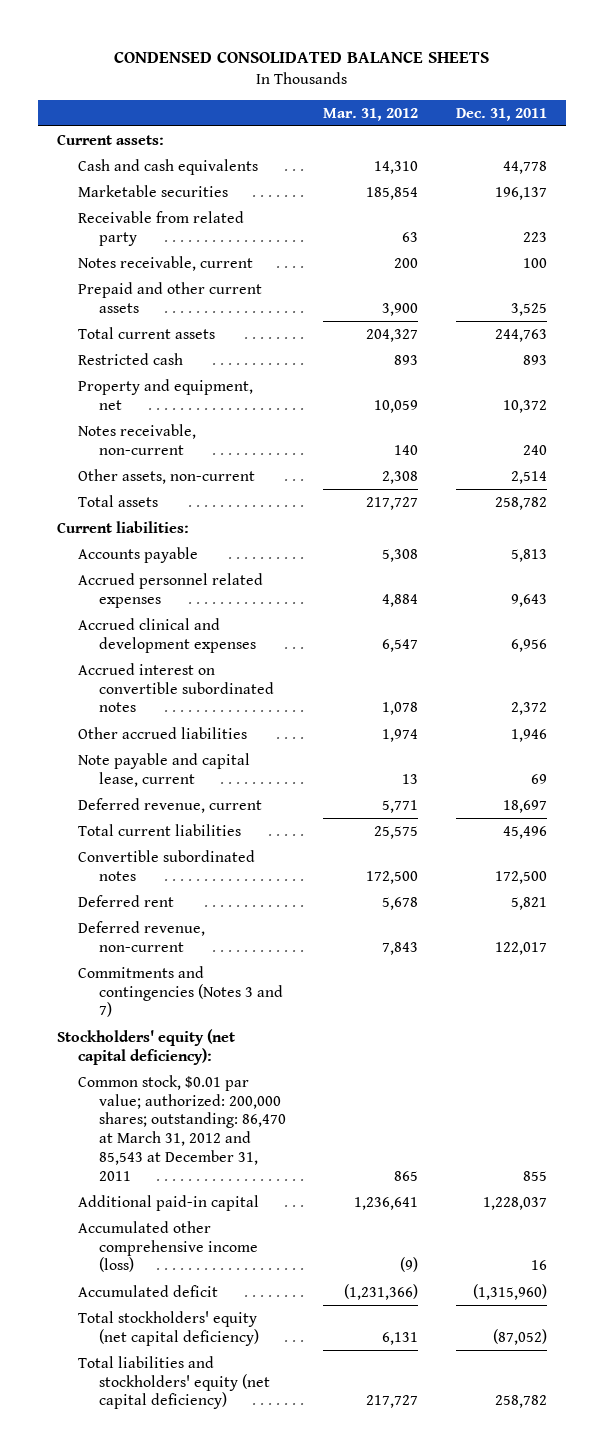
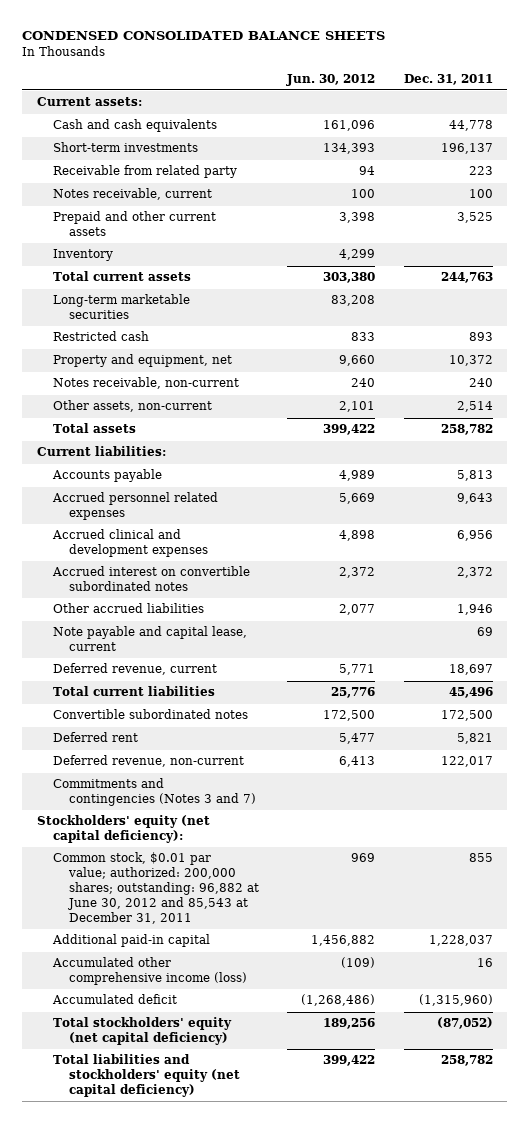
- | Mar. 31, 2012 | Dec. 31, 2011
+ | Jun. 30, 2012 | Dec. 31, 2011
- Marketable securities | 185,854 | 196,137
+ Short-term investments | 134,393 | 196,137
+ Inventory | 4,299 |
+ Long-term marketable securities | 83,208 |
- Common stock, $0.01 par value; authorized: 200,000 shares; outstanding: 86,470 at March 31, 2012 and 85,543 at December 31, 2011 | 865 | 855
+ Common stock, $0.01 par value; authorized: 200,000 shares; outstanding: 96,882 at June 30, 2012 and 85,543 at December 31, 2011 | 969 | 855

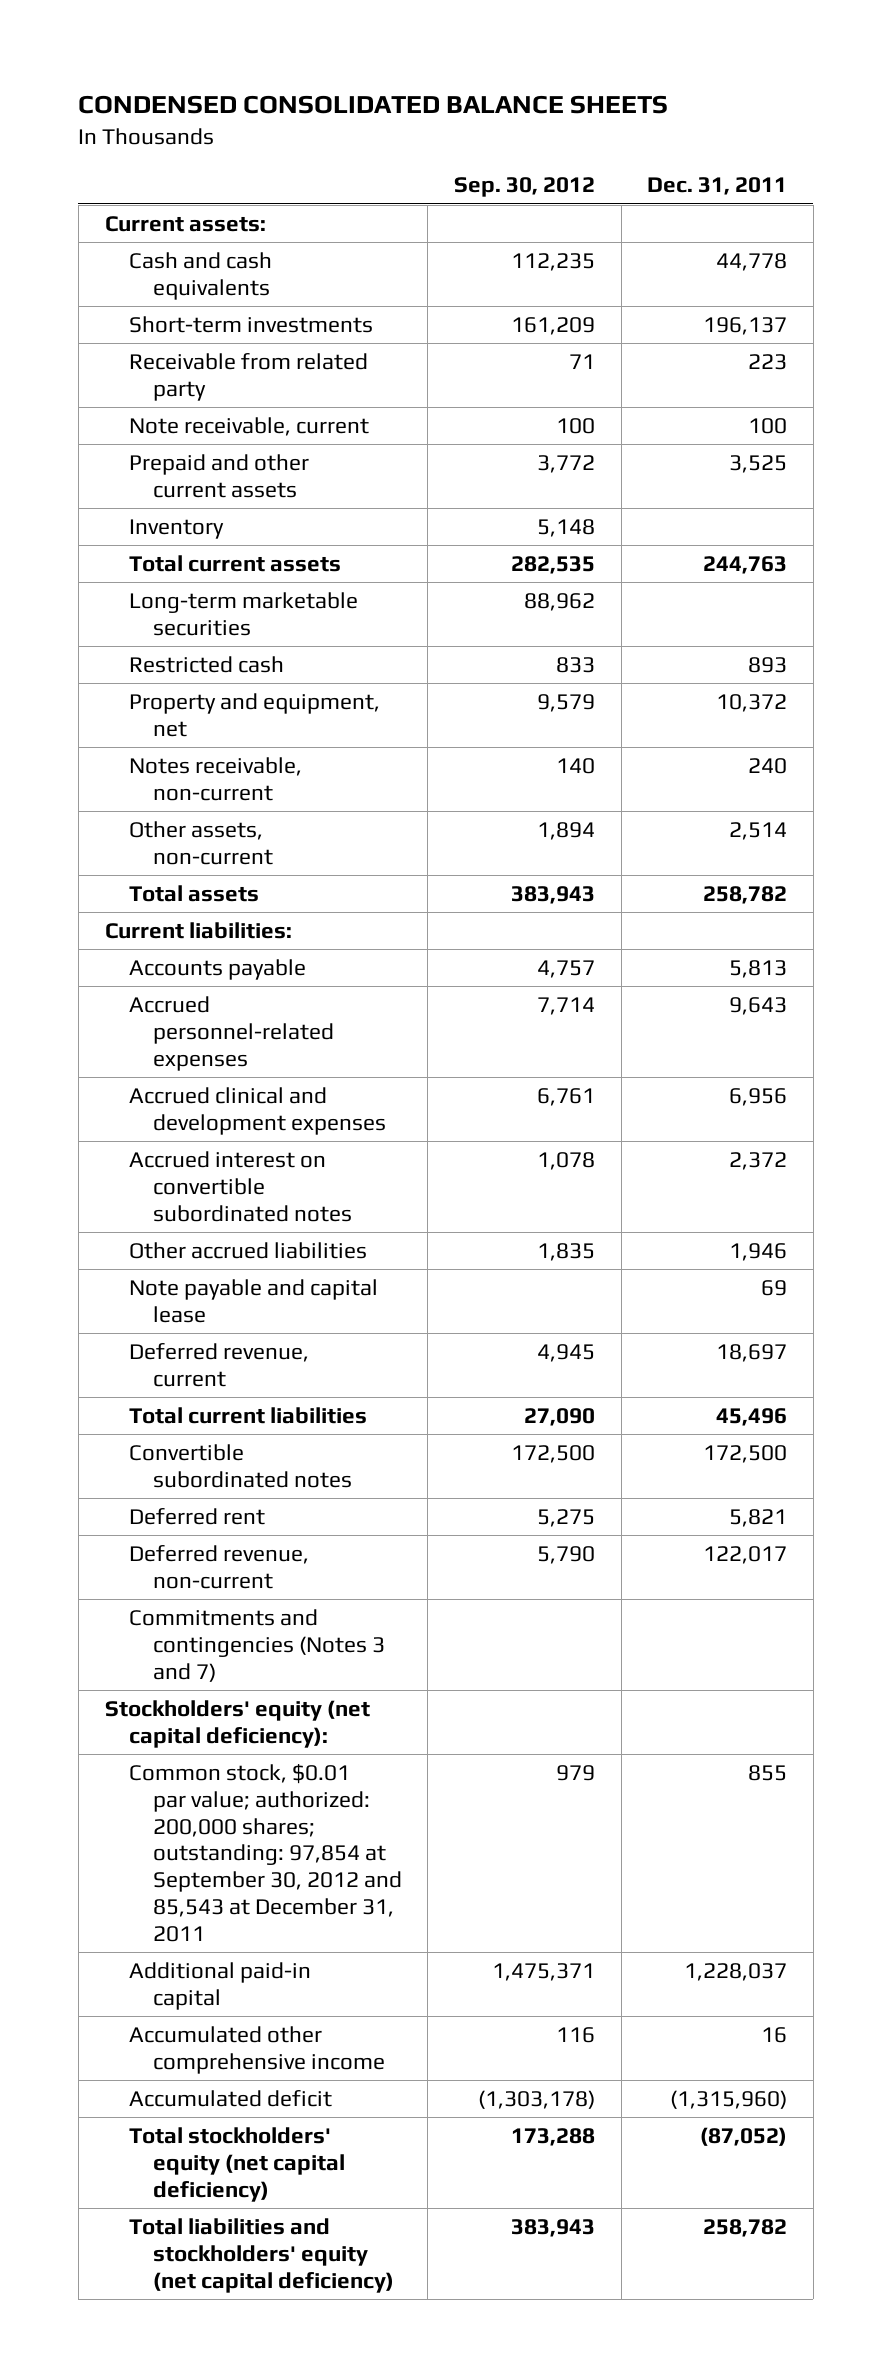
- | Jun. 30, 2012 | Dec. 31, 2011
+ | Sep. 30, 2012 | Dec. 31, 2011
- Notes receivable, current | 100 | 100
+ Note receivable, current | 100 | 100
- Accrued personnel related expenses | 5,669 | 9,643
+ Accrued personnel-related expenses | 7,714 | 9,643
- Note payable and capital lease, current | | 69
+ Note payable and capital lease | | 69
- Common stock, $0.01 par value; authorized: 200,000 shares; outstanding: 96,882 at June 30, 2012 and 85,543 at December 31, 2011 | 969 | 855
+ Common stock, $0.01 par value; authorized: 200,000 shares; outstanding: 97,854 at September 30, 2012 and 85,543 at December 31, 2011 | 979 | 855
- Accumulated other comprehensive income (loss) | (109) | 16
+ Accumulated other comprehensive income | 116 | 16

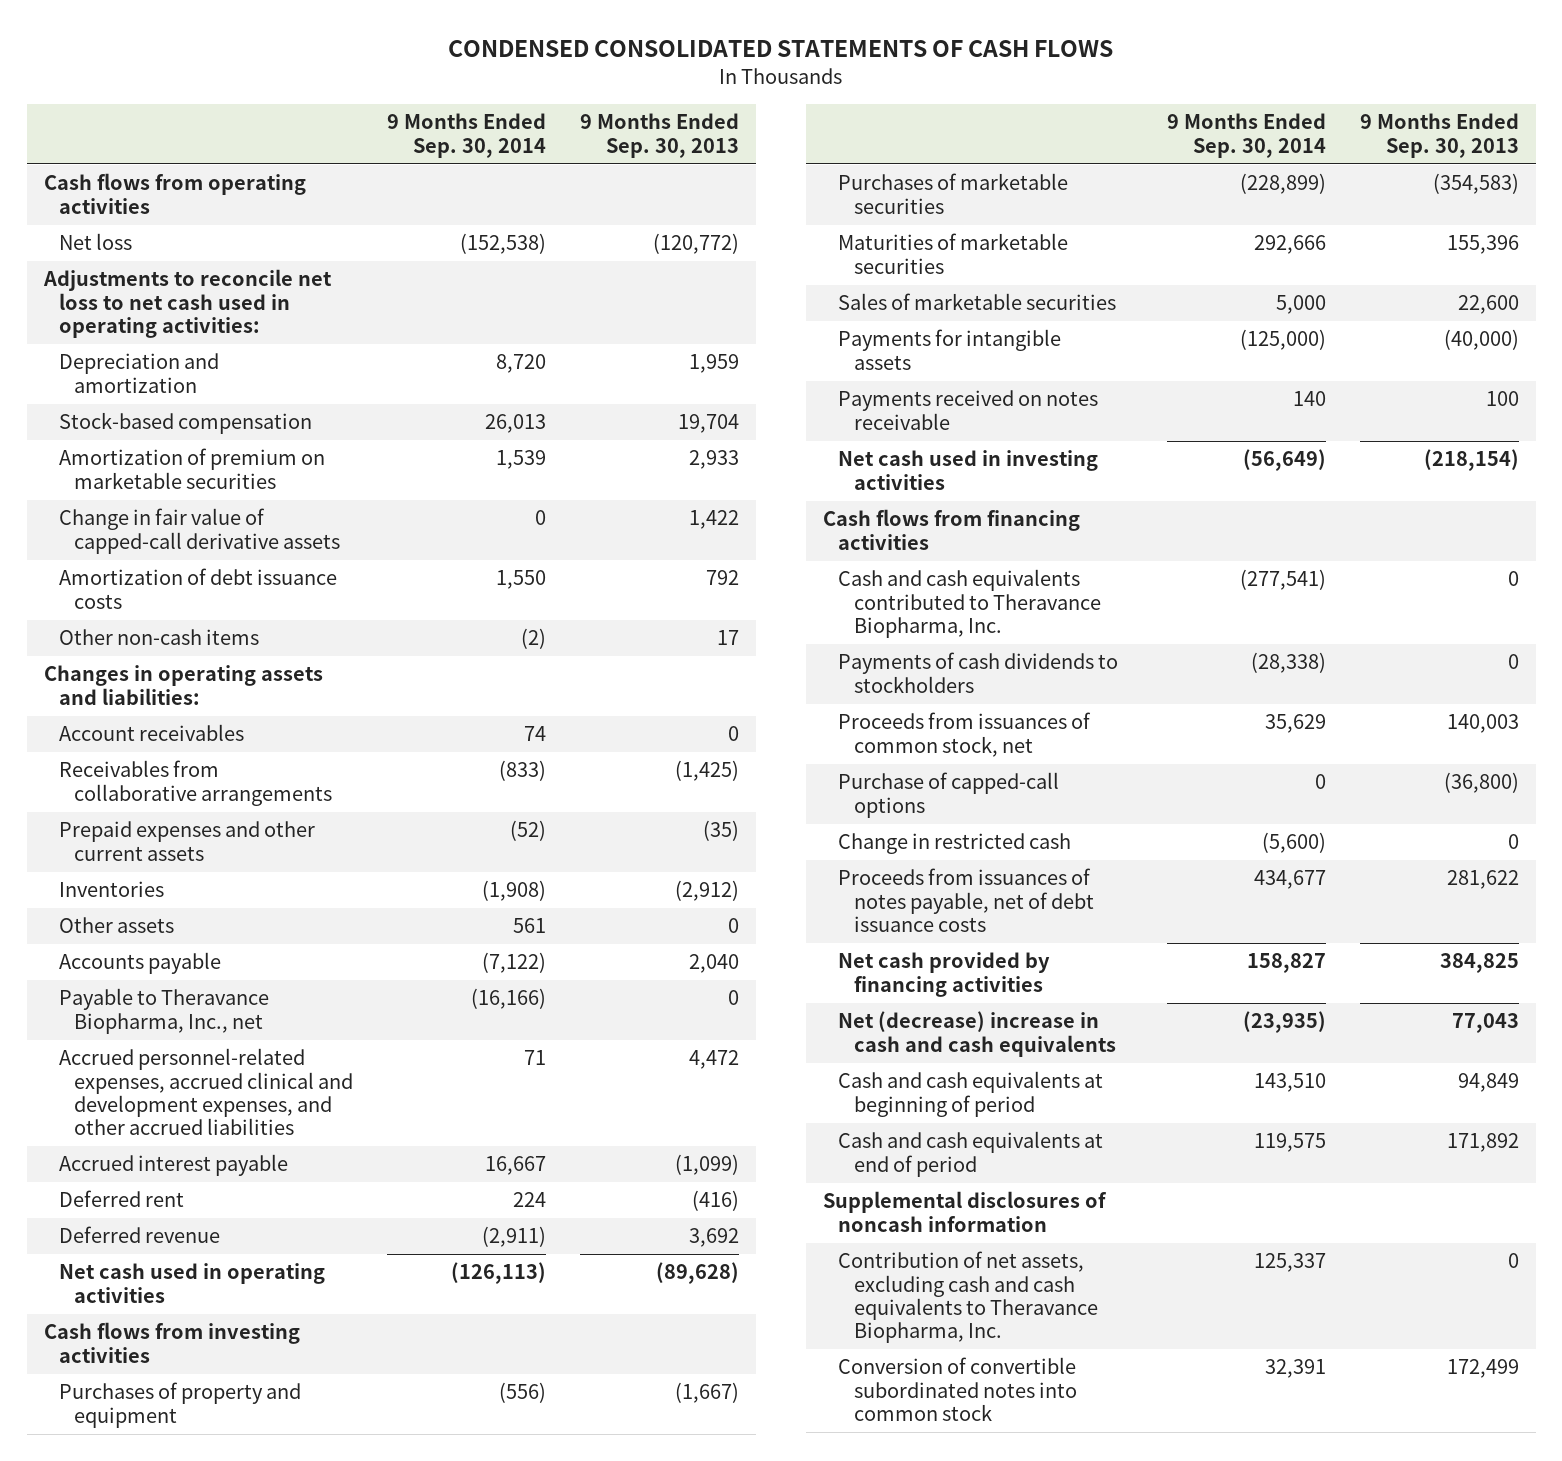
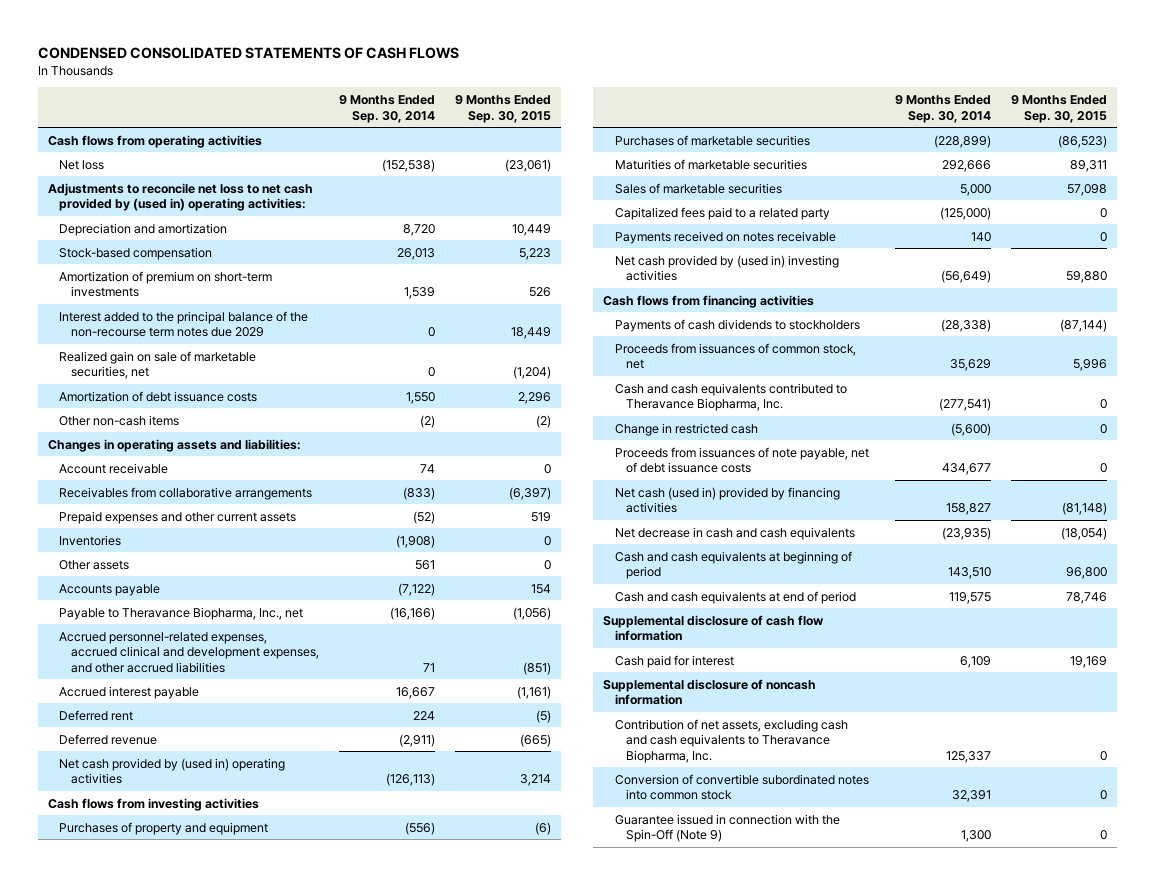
- | 9 Months Ended Sep. 30, 2014 | 9 Months Ended Sep. 30, 2013
+ | 9 Months Ended Sep. 30, 2014 | 9 Months Ended Sep. 30, 2015
- Adjustments to reconcile net loss to net cash used in operating activities:
+ Adjustments to reconcile net loss to net cash provided by (used in) operating activities:
- Amortization of premium on marketable securities | 1,539 | 2,933
- Change in fair value of capped-call derivative assets | 0 | 1,422
+ Amortization of premium on short-term investments | 1,539 | 526
+ Interest added to the principal balance of the non-recourse term notes due 2029 | 0 | 18,449
+ Realized gain on sale of marketable securities, net | 0 | (1,204)
- Account receivables | 74 | 0
+ Account receivable | 74 | 0
- Net cash used in operating activities | (126,113) | (89,628)
+ Net cash provided by (used in) operating activities | (126,113) | 3,214
- Payments for intangible assets | (125,000) | (40,000)
+ Capitalized fees paid to a related party | (125,000) | 0
- Net cash used in investing activities | (56,649) | (218,154)
+ Net cash provided by (used in) investing activities | (56,649) | 59,880
- Purchase of capped-call options | 0 | (36,800)
moved down: Cash and cash equivalents contributed to Theravance Biopharma, Inc. | (277,541) | 0
- Proceeds from issuances of notes payable, net of debt issuance costs | 434,677 | 281,622
- Net cash provided by financing activities | 158,827 | 384,825
- Net (decrease) increase in cash and cash equivalents | (23,935) | 77,043
+ Proceeds from issuances of note payable, net of debt issuance costs | 434,677 | 0
+ Net cash (used in) provided by financing activities | 158,827 | (81,148)
+ Net decrease in cash and cash equivalents | (23,935) | (18,054)
- Supplemental disclosures of noncash information
+ Supplemental disclosure of cash flow information
+ Cash paid for interest | 6,109 | 19,169
+ Supplemental disclosure of noncash information
+ Guarantee issued in connection with the Spin-Off (Note 9) | 1,300 | 0

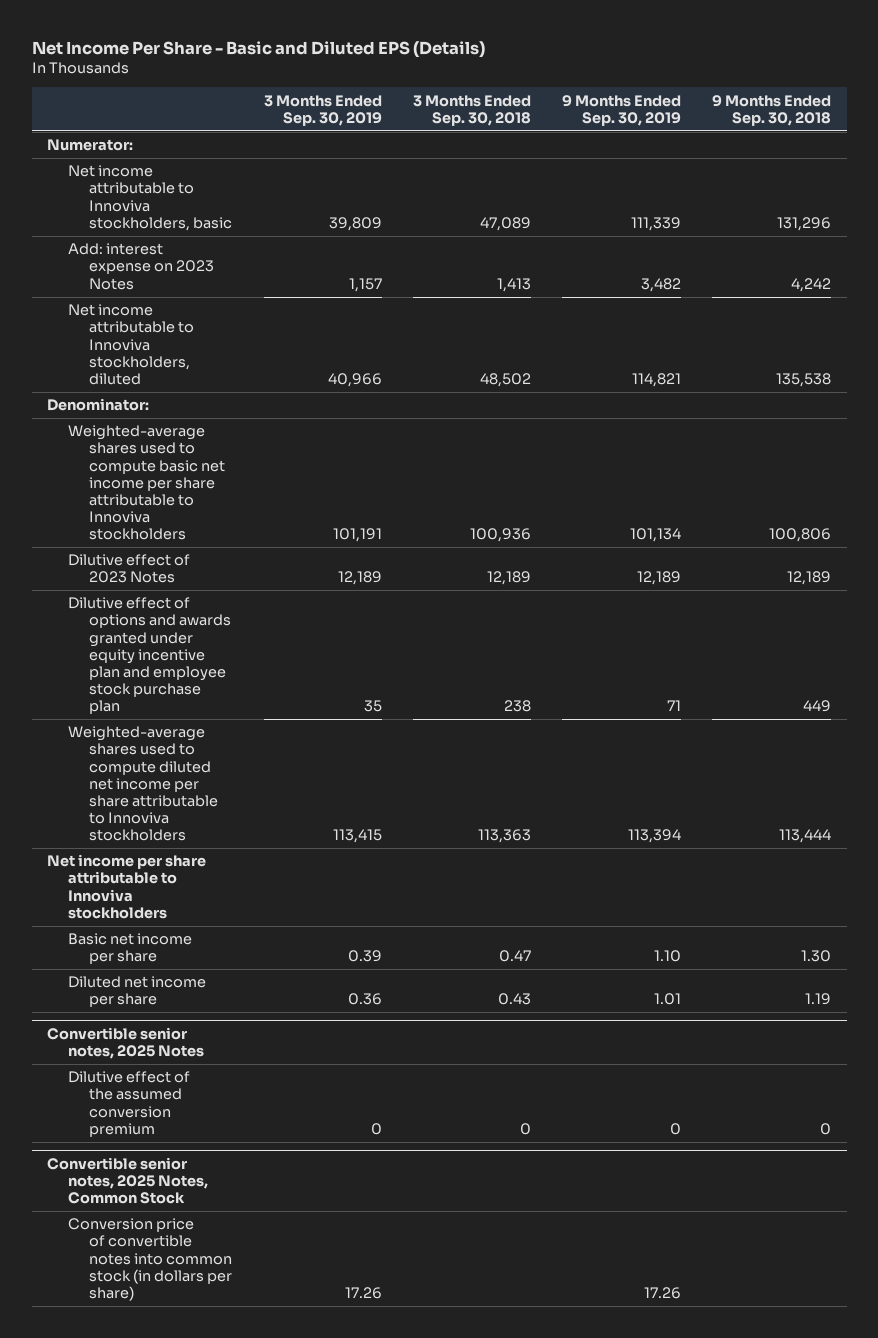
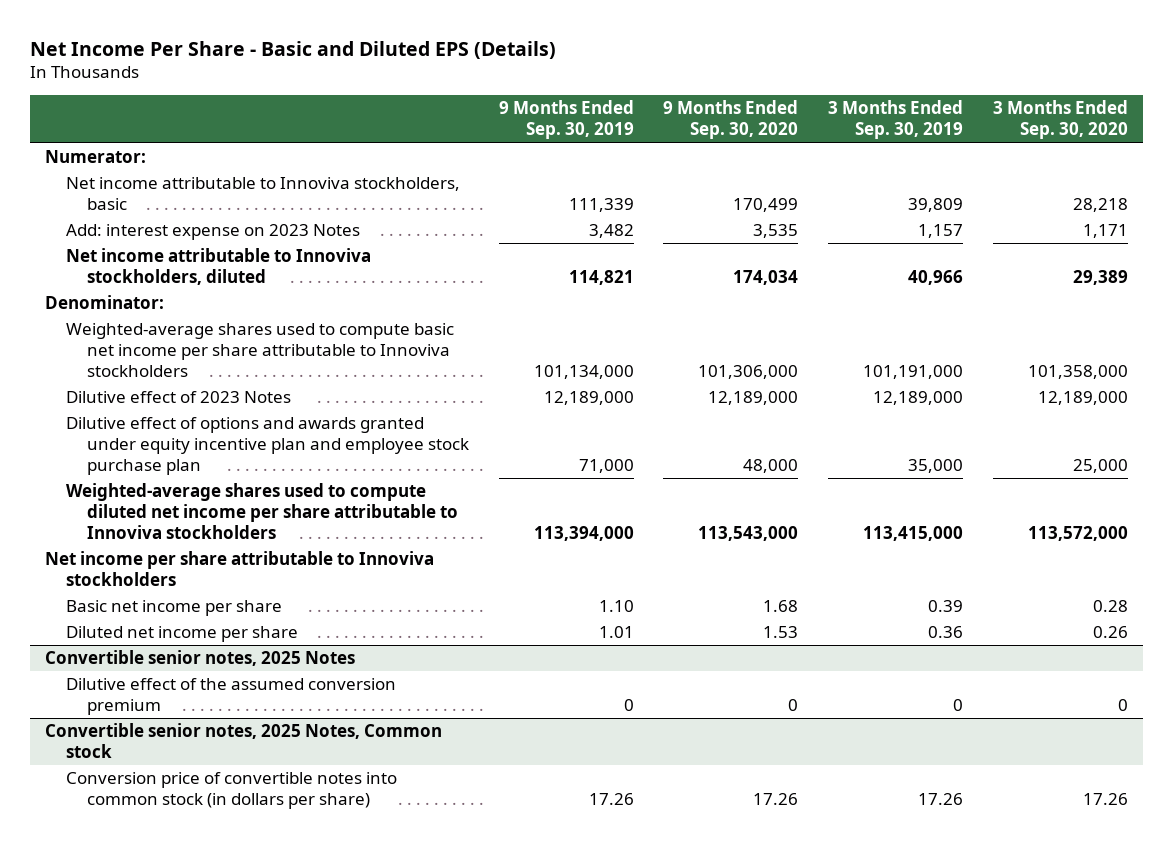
- | 3 Months Ended Sep. 30, 2019 | 3 Months Ended Sep. 30, 2018 | 9 Months Ended Sep. 30, 2019 | 9 Months Ended Sep. 30, 2018
+ | 9 Months Ended Sep. 30, 2019 | 9 Months Ended Sep. 30, 2020 | 3 Months Ended Sep. 30, 2019 | 3 Months Ended Sep. 30, 2020
- Weighted-average shares used to compute basic net income per share attributable to Innoviva stockholders | 101,191 | 100,936 | 101,134 | 100,806
- Dilutive effect of 2023 Notes | 12,189 | 12,189 | 12,189 | 12,189
- Dilutive effect of options and awards granted under equity incentive plan and employee stock purchase plan | 35 | 238 | 71 | 449
- Weighted-average shares used to compute diluted net income per share attributable to Innoviva stockholders | 113,415 | 113,363 | 113,394 | 113,444
+ Weighted-average shares used to compute basic net income per share attributable to Innoviva stockholders | 101,134,000 | 101,306,000 | 101,191,000 | 101,358,000
+ Dilutive effect of 2023 Notes | 12,189,000 | 12,189,000 | 12,189,000 | 12,189,000
+ Dilutive effect of options and awards granted under equity incentive plan and employee stock purchase plan | 71,000 | 48,000 | 35,000 | 25,000
+ Weighted-average shares used to compute diluted net income per share attributable to Innoviva stockholders | 113,394,000 | 113,543,000 | 113,415,000 | 113,572,000
- Convertible senior notes, 2025 Notes, Common Stock
+ Convertible senior notes, 2025 Notes, Common stock

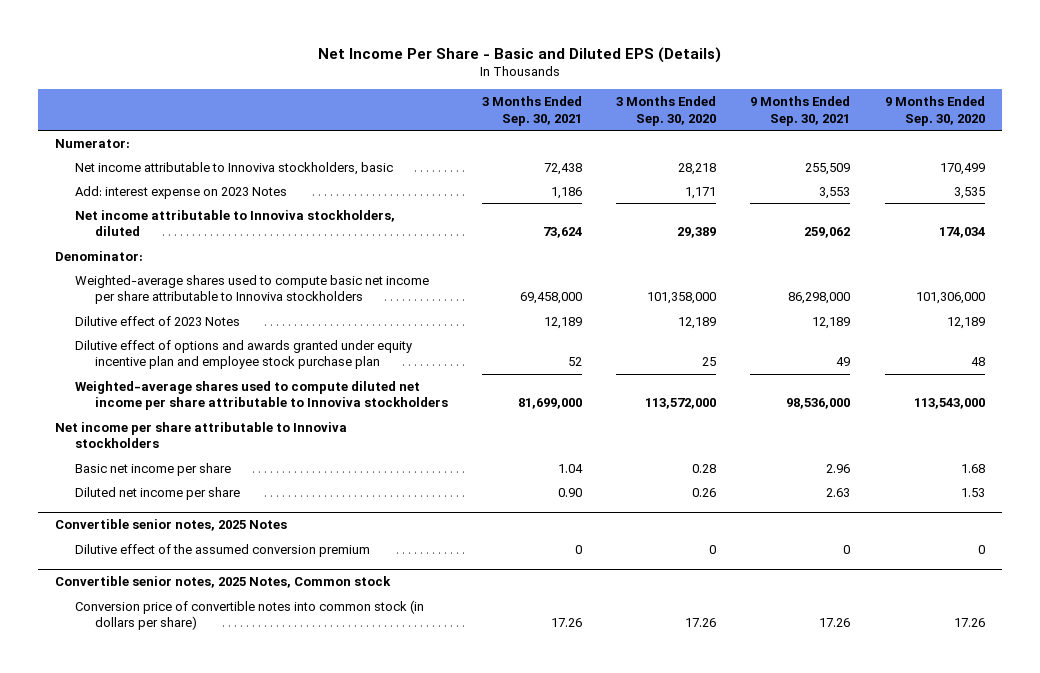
- | 9 Months Ended Sep. 30, 2019 | 9 Months Ended Sep. 30, 2020 | 3 Months Ended Sep. 30, 2019 | 3 Months Ended Sep. 30, 2020
+ | 3 Months Ended Sep. 30, 2021 | 3 Months Ended Sep. 30, 2020 | 9 Months Ended Sep. 30, 2021 | 9 Months Ended Sep. 30, 2020
- Dilutive effect of 2023 Notes | 12,189,000 | 12,189,000 | 12,189,000 | 12,189,000
- Dilutive effect of options and awards granted under equity incentive plan and employee stock purchase plan | 71,000 | 48,000 | 35,000 | 25,000
+ Dilutive effect of 2023 Notes | 12,189 | 12,189 | 12,189 | 12,189
+ Dilutive effect of options and awards granted under equity incentive plan and employee stock purchase plan | 52 | 25 | 49 | 48

